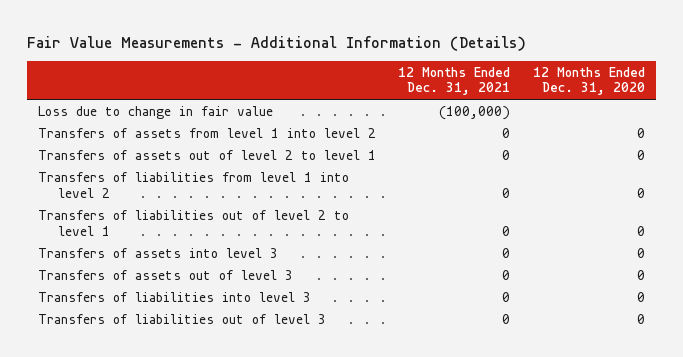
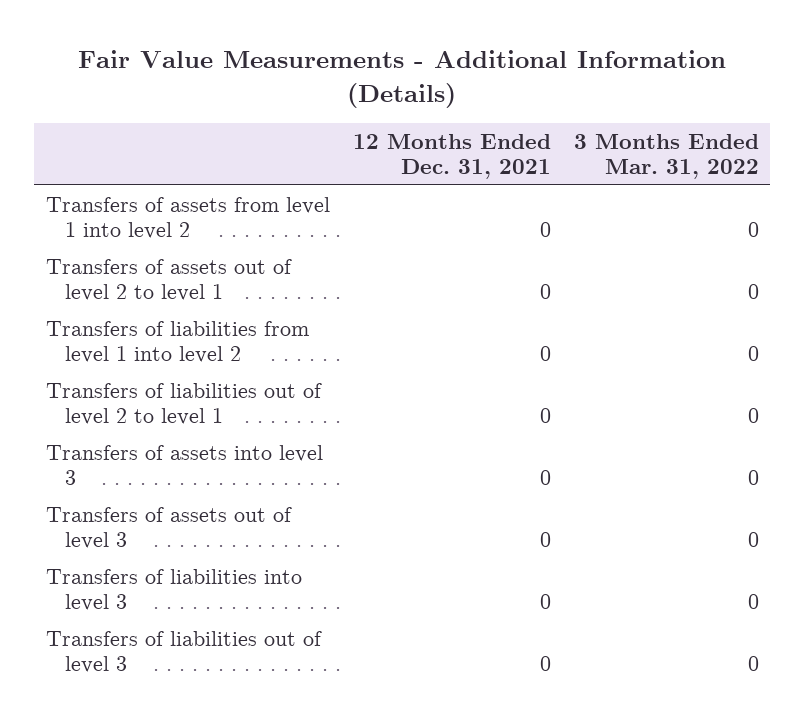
- | 12 Months Ended Dec. 31, 2021 | 12 Months Ended Dec. 31, 2020
+ | 12 Months Ended Dec. 31, 2021 | 3 Months Ended Mar. 31, 2022
- Loss due to change in fair value | (100,000) |

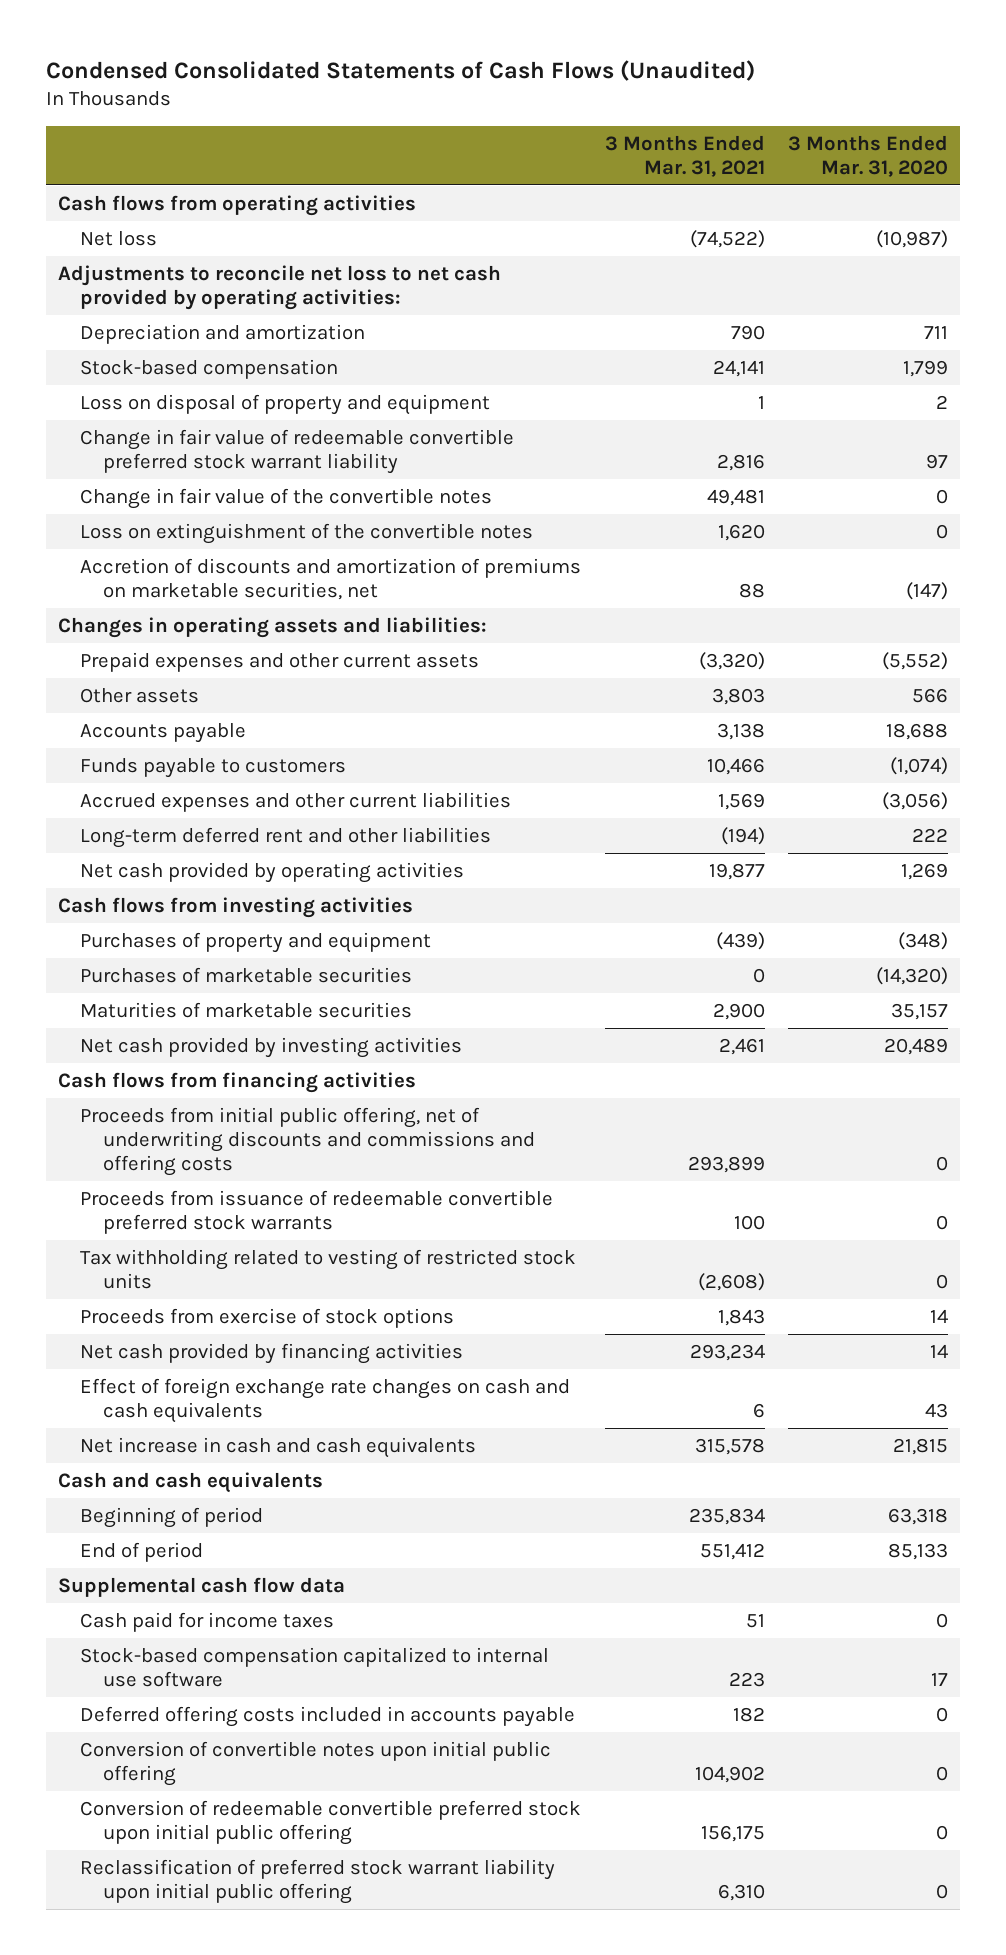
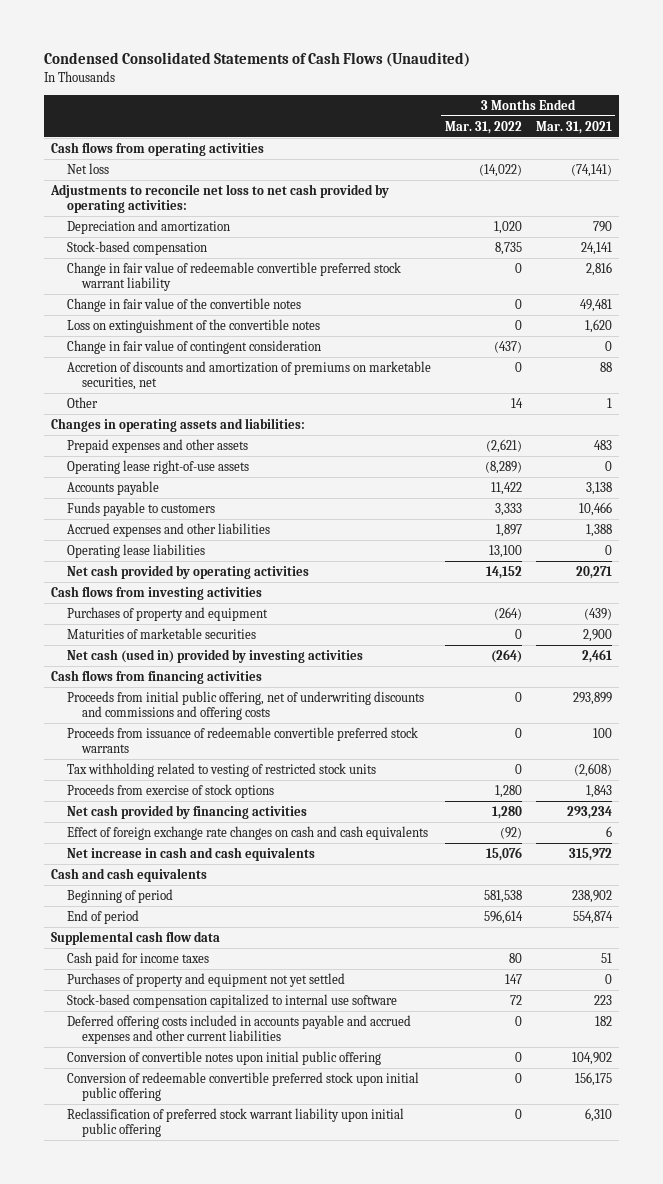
- | 3 Months Ended Mar. 31, 2021 | 3 Months Ended Mar. 31, 2020
+ | 3 Months Ended Mar. 31, 2022 | 3 Months Ended Mar. 31, 2021
- Net loss | (74,522) | (10,987)
+ Net loss | (14,022) | (74,141)
- Loss on disposal of property and equipment | 1 | 2
+ Change in fair value of contingent consideration | (437) | 0
+ Other | 14 | 1
- Prepaid expenses and other current assets | (3,320) | (5,552)
- Other assets | 3,803 | 566
+ Prepaid expenses and other assets | (2,621) | 483
+ Operating lease right-of-use assets | (8,289) | 0
- Accrued expenses and other current liabilities | 1,569 | (3,056)
- Long-term deferred rent and other liabilities | (194) | 222
- Net cash provided by operating activities | 19,877 | 1,269
+ Accrued expenses and other liabilities | 1,897 | 1,388
+ Operating lease liabilities | 13,100 | 0
+ Net cash provided by operating activities | 14,152 | 20,271
- Purchases of marketable securities | 0 | (14,320)
- Net cash provided by investing activities | 2,461 | 20,489
+ Net cash (used in) provided by investing activities | (264) | 2,461
- Net increase in cash and cash equivalents | 315,578 | 21,815
+ Net increase in cash and cash equivalents | 15,076 | 315,972
- Beginning of period | 235,834 | 63,318
- End of period | 551,412 | 85,133
+ Beginning of period | 581,538 | 238,902
+ End of period | 596,614 | 554,874
+ Purchases of property and equipment not yet settled | 147 | 0
- Deferred offering costs included in accounts payable | 182 | 0
+ Deferred offering costs included in accounts payable and accrued expenses and other current liabilities | 0 | 182

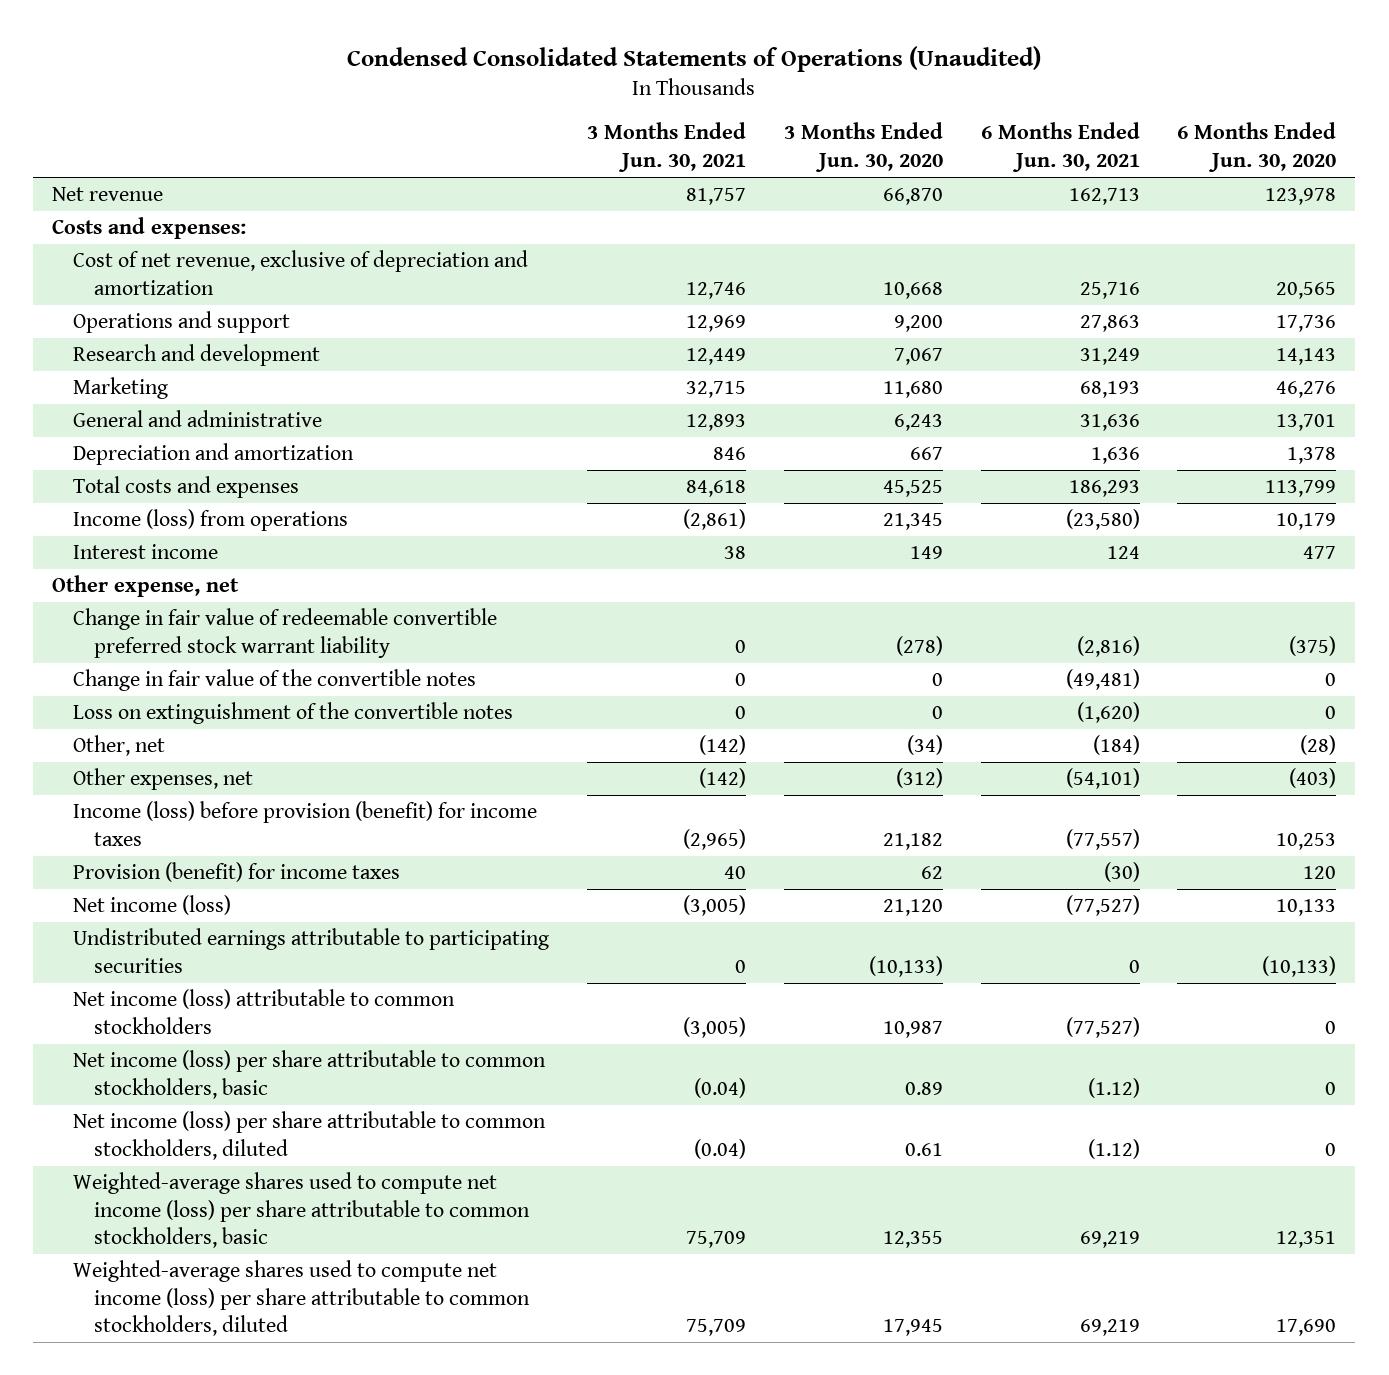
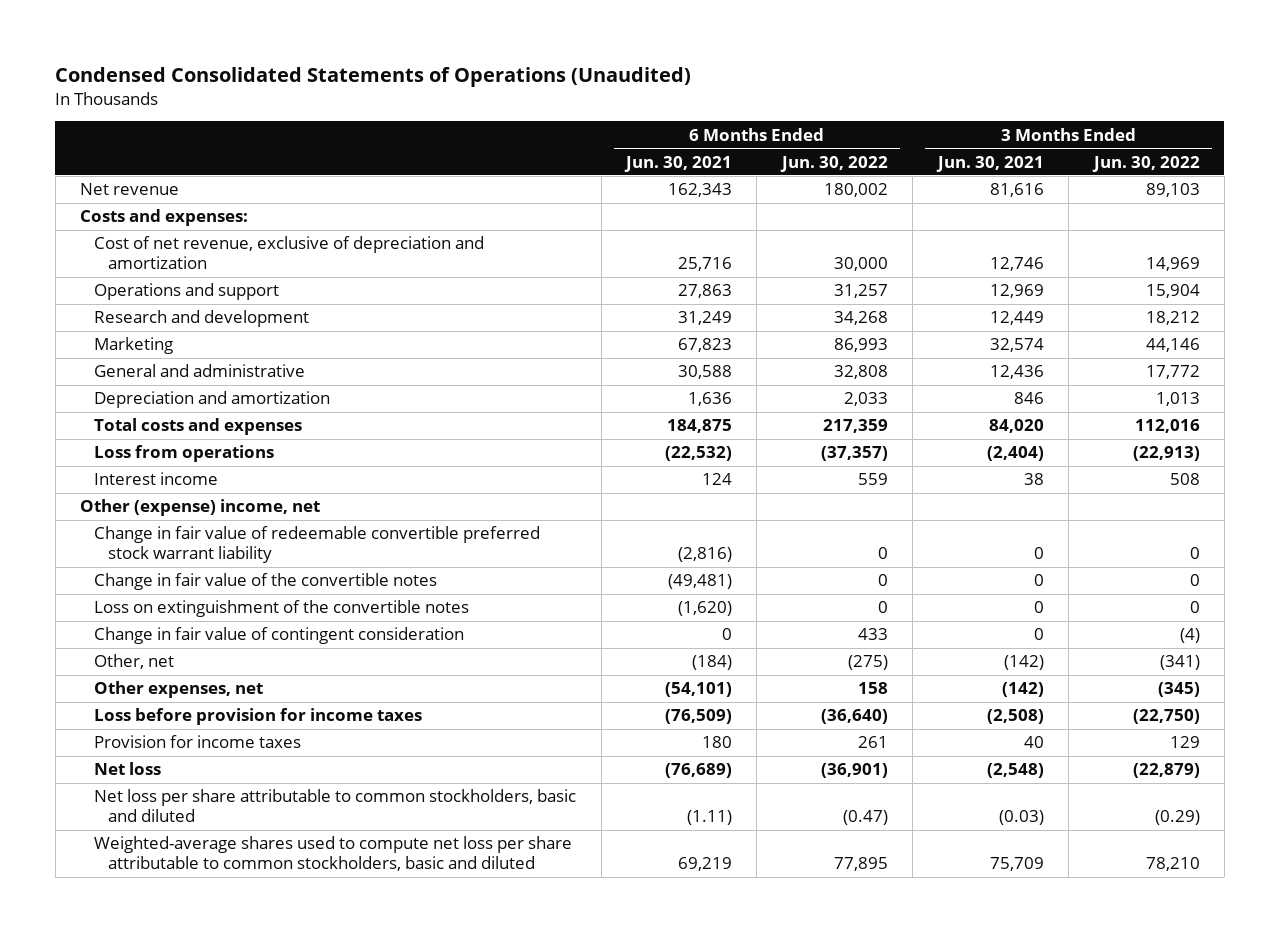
- | 3 Months Ended Jun. 30, 2021 | 3 Months Ended Jun. 30, 2020 | 6 Months Ended Jun. 30, 2021 | 6 Months Ended Jun. 30, 2020
+ | 6 Months Ended Jun. 30, 2021 | 6 Months Ended Jun. 30, 2022 | 3 Months Ended Jun. 30, 2021 | 3 Months Ended Jun. 30, 2022
- Net revenue | 81,757 | 66,870 | 162,713 | 123,978
+ Net revenue | 162,343 | 180,002 | 81,616 | 89,103
- Marketing | 32,715 | 11,680 | 68,193 | 46,276
- General and administrative | 12,893 | 6,243 | 31,636 | 13,701
+ Marketing | 67,823 | 86,993 | 32,574 | 44,146
+ General and administrative | 30,588 | 32,808 | 12,436 | 17,772
- Total costs and expenses | 84,618 | 45,525 | 186,293 | 113,799
- Income (loss) from operations | (2,861) | 21,345 | (23,580) | 10,179
+ Total costs and expenses | 184,875 | 217,359 | 84,020 | 112,016
+ Loss from operations | (22,532) | (37,357) | (2,404) | (22,913)
- Other expense, net
+ Other (expense) income, net
+ Change in fair value of contingent consideration | 0 | 433 | 0 | (4)
- Income (loss) before provision (benefit) for income taxes | (2,965) | 21,182 | (77,557) | 10,253
- Provision (benefit) for income taxes | 40 | 62 | (30) | 120
- Net income (loss) | (3,005) | 21,120 | (77,527) | 10,133
- Undistributed earnings attributable to participating securities | 0 | (10,133) | 0 | (10,133)
- Net income (loss) attributable to common stockholders | (3,005) | 10,987 | (77,527) | 0
- Net income (loss) per share attributable to common stockholders, basic | (0.04) | 0.89 | (1.12) | 0
- Net income (loss) per share attributable to common stockholders, diluted | (0.04) | 0.61 | (1.12) | 0
- Weighted-average shares used to compute net income (loss) per share attributable to common stockholders, basic | 75,709 | 12,355 | 69,219 | 12,351
- Weighted-average shares used to compute net income (loss) per share attributable to common stockholders, diluted | 75,709 | 17,945 | 69,219 | 17,690
+ Loss before provision for income taxes | (76,509) | (36,640) | (2,508) | (22,750)
+ Provision for income taxes | 180 | 261 | 40 | 129
+ Net loss | (76,689) | (36,901) | (2,548) | (22,879)
+ Net loss per share attributable to common stockholders, basic and diluted | (1.11) | (0.47) | (0.03) | (0.29)
+ Weighted-average shares used to compute net loss per share attributable to common stockholders, basic and diluted | 69,219 | 77,895 | 75,709 | 78,210

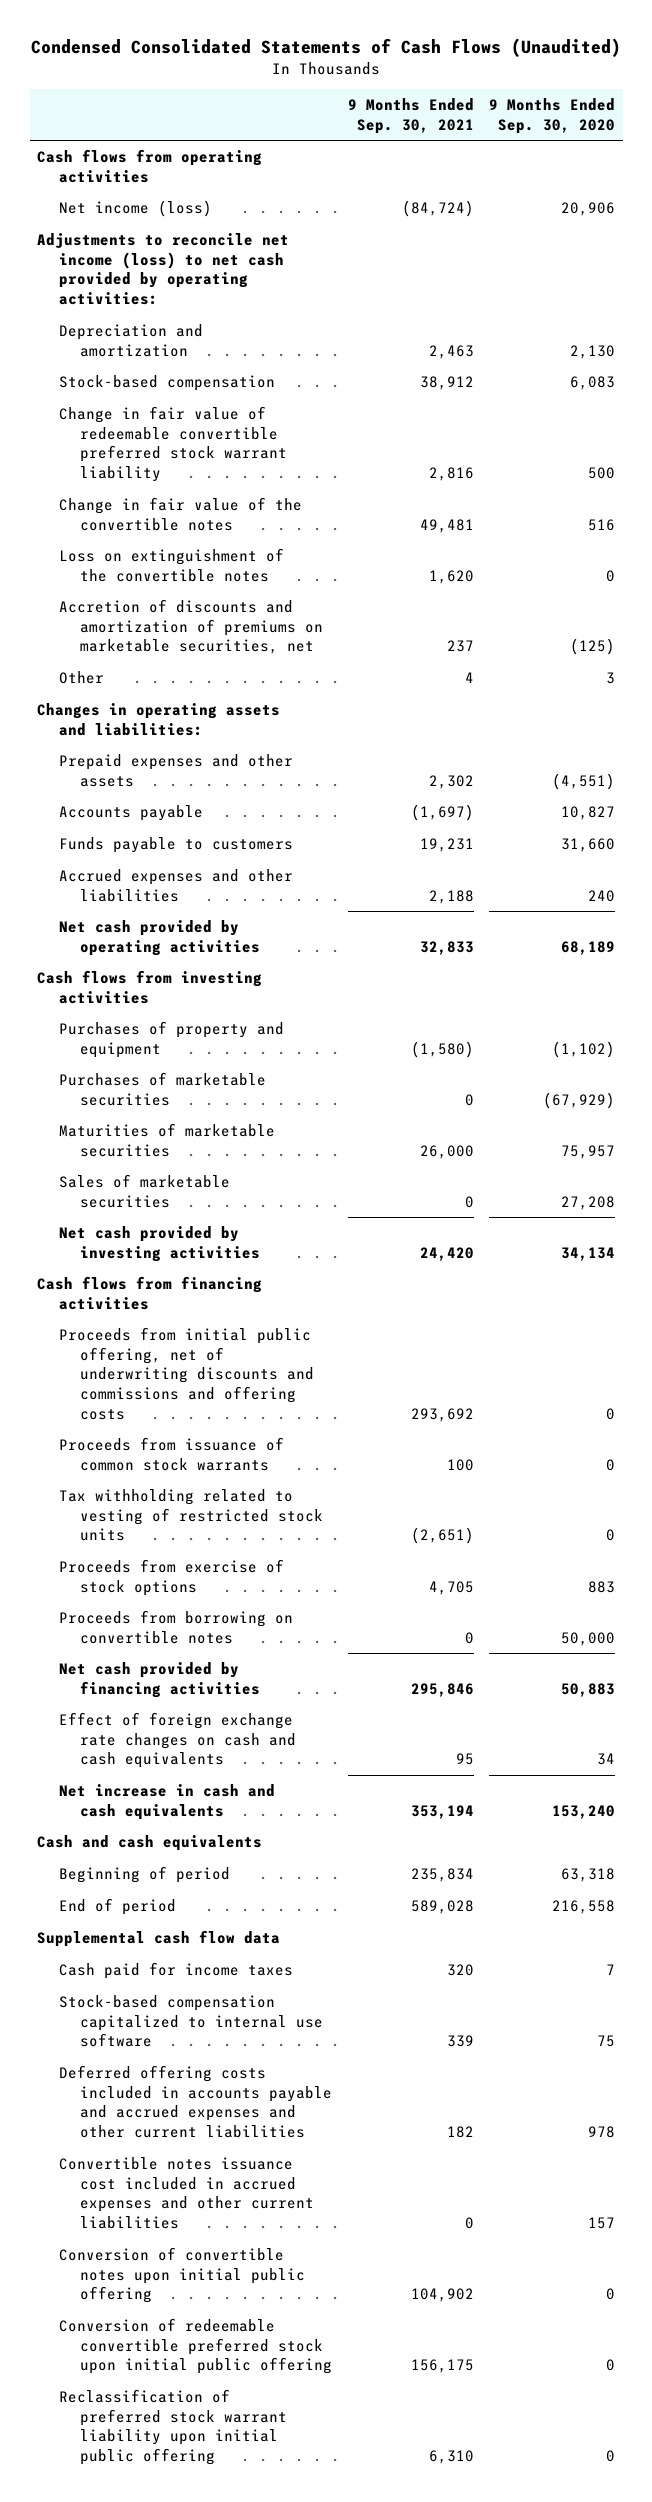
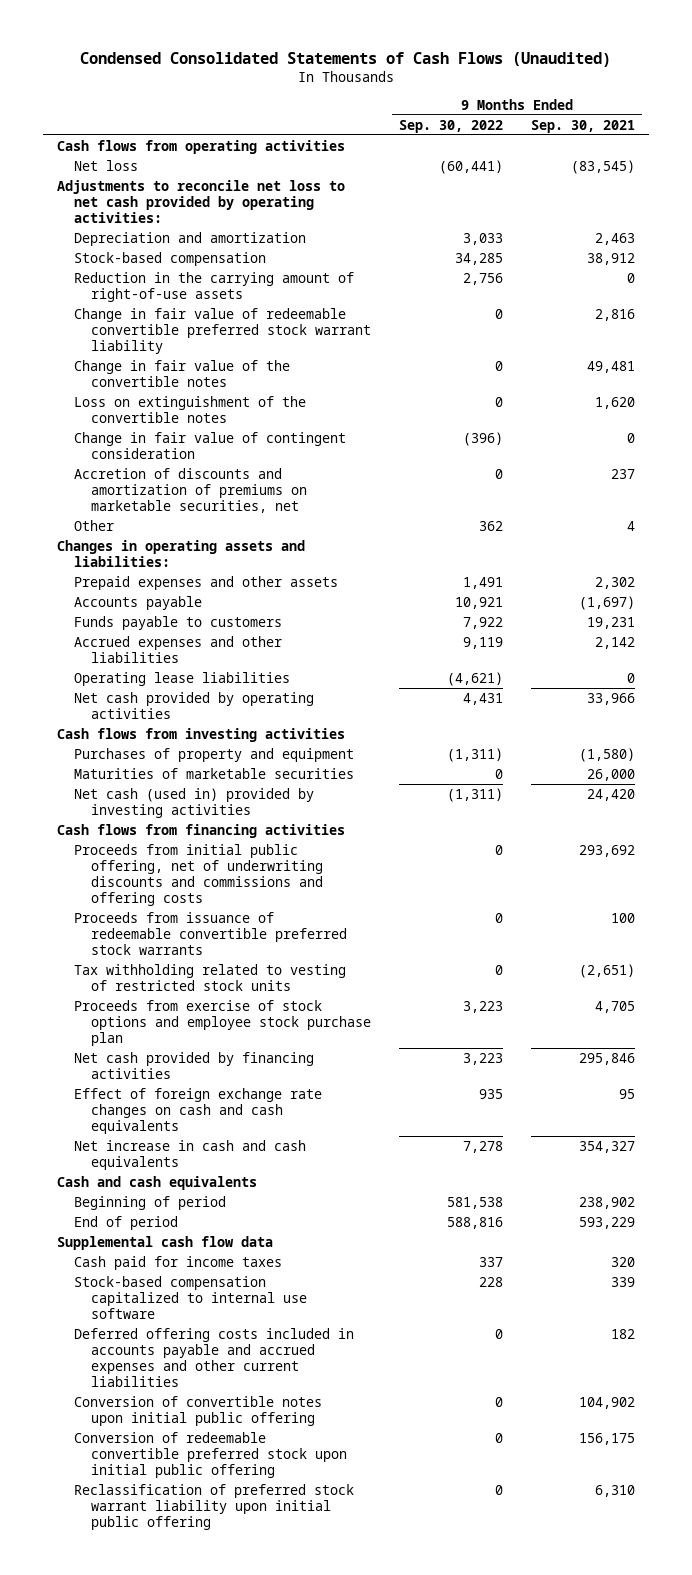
- | 9 Months Ended Sep. 30, 2021 | 9 Months Ended Sep. 30, 2020
+ | 9 Months Ended Sep. 30, 2022 | 9 Months Ended Sep. 30, 2021
- Net income (loss) | (84,724) | 20,906
- Adjustments to reconcile net income (loss) to net cash provided by operating activities:
+ Net loss | (60,441) | (83,545)
+ Adjustments to reconcile net loss to net cash provided by operating activities:
+ Reduction in the carrying amount of right-of-use assets | 2,756 | 0
+ Change in fair value of contingent consideration | (396) | 0
- Accrued expenses and other liabilities | 2,188 | 240
- Net cash provided by operating activities | 32,833 | 68,189
+ Accrued expenses and other liabilities | 9,119 | 2,142
+ Operating lease liabilities | (4,621) | 0
+ Net cash provided by operating activities | 4,431 | 33,966
- Purchases of marketable securities | 0 | (67,929)
- Sales of marketable securities | 0 | 27,208
- Net cash provided by investing activities | 24,420 | 34,134
+ Net cash (used in) provided by investing activities | (1,311) | 24,420
- Proceeds from issuance of common stock warrants | 100 | 0
+ Proceeds from issuance of redeemable convertible preferred stock warrants | 0 | 100
- Proceeds from exercise of stock options | 4,705 | 883
- Proceeds from borrowing on convertible notes | 0 | 50,000
+ Proceeds from exercise of stock options and employee stock purchase plan | 3,223 | 4,705
- Net increase in cash and cash equivalents | 353,194 | 153,240
+ Net increase in cash and cash equivalents | 7,278 | 354,327
- Beginning of period | 235,834 | 63,318
- End of period | 589,028 | 216,558
+ Beginning of period | 581,538 | 238,902
+ End of period | 588,816 | 593,229
- Convertible notes issuance cost included in accrued expenses and other current liabilities | 0 | 157

